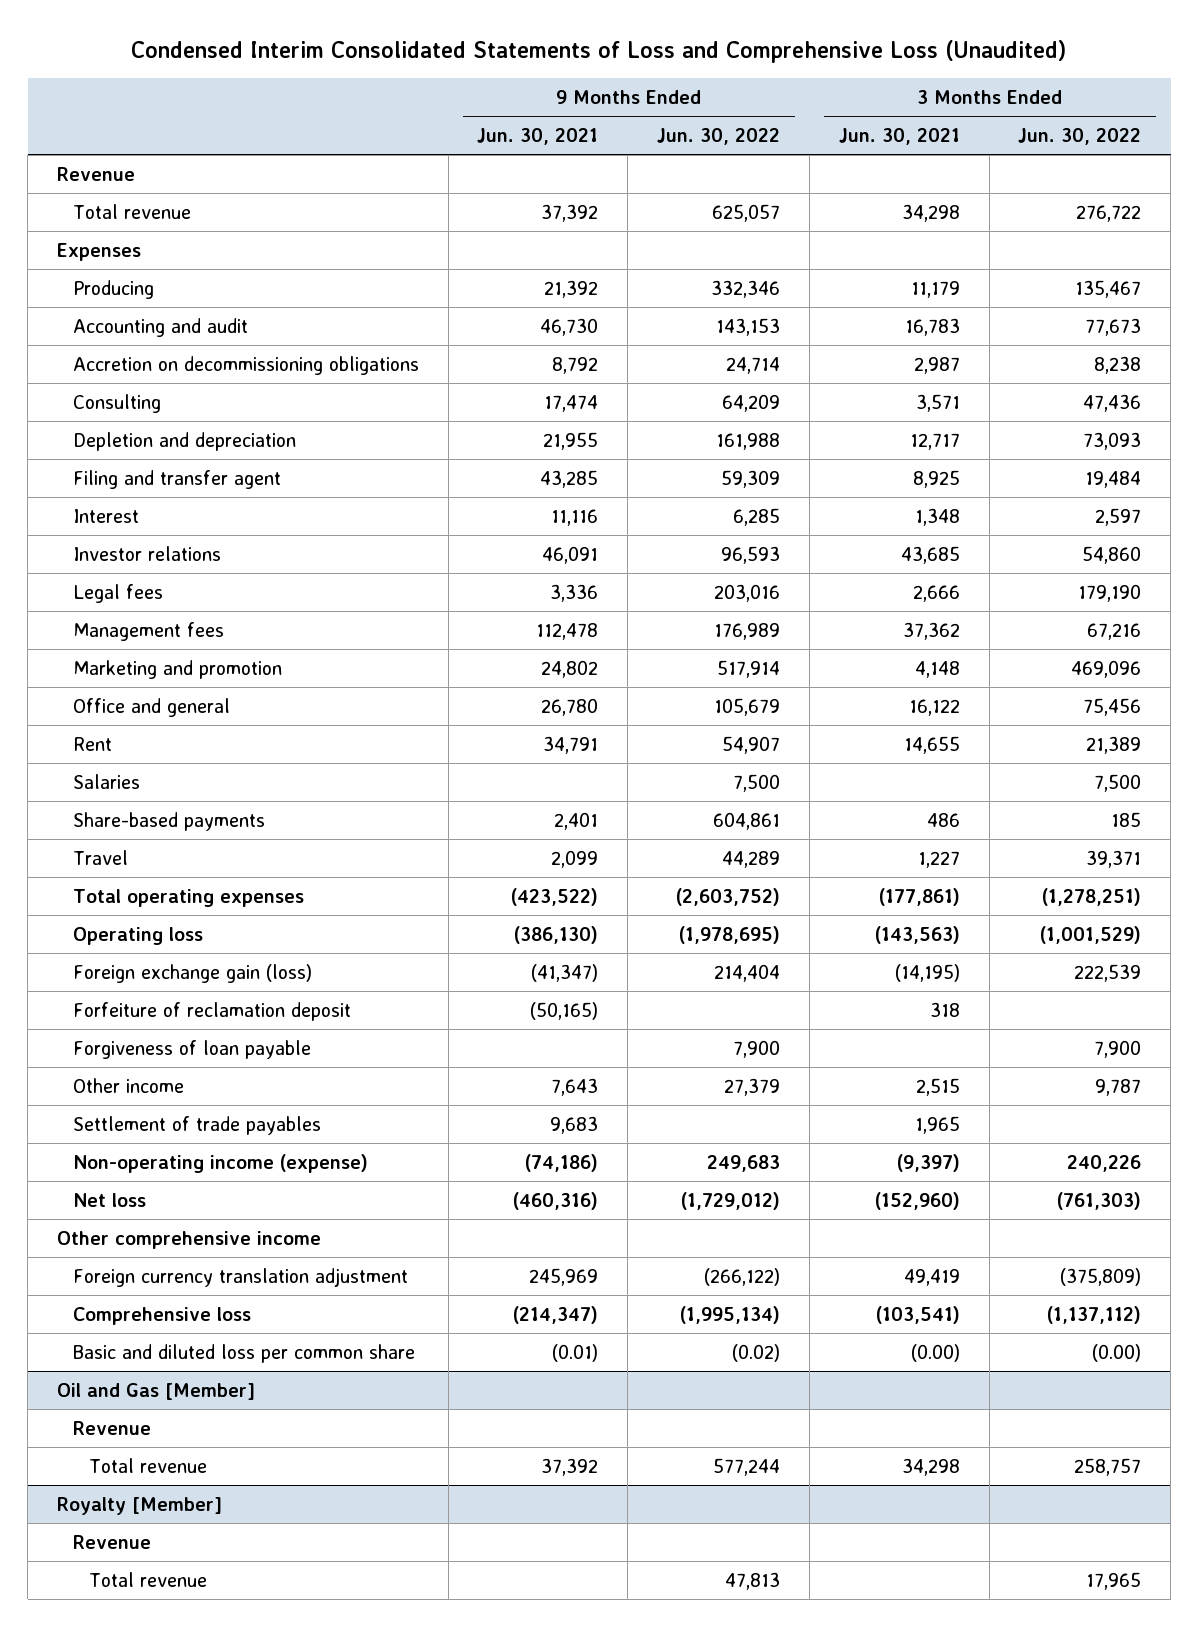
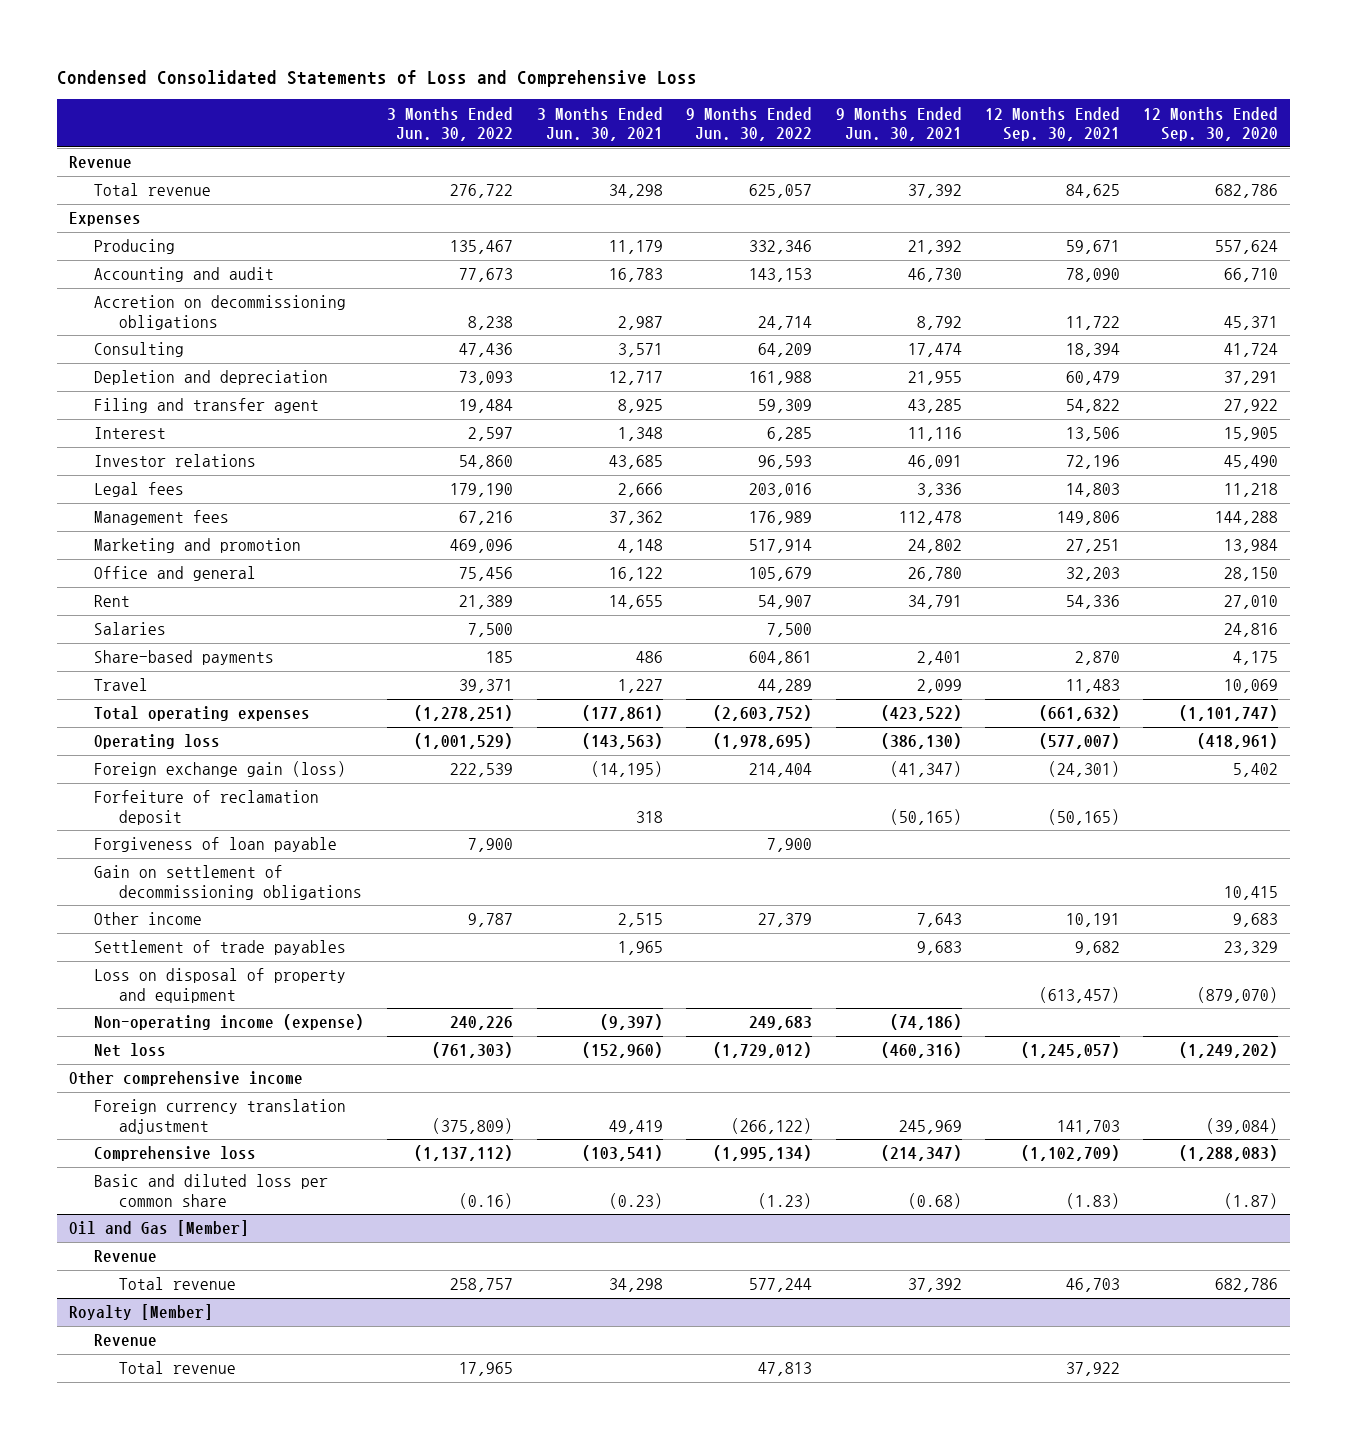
- Condensed Interim Consolidated Statements of Loss and Comprehensive Loss (Unaudited)
+ Condensed Consolidated Statements of Loss and Comprehensive Loss
- | 9 Months Ended Jun. 30, 2021 | 9 Months Ended Jun. 30, 2022 | 3 Months Ended Jun. 30, 2021 | 3 Months Ended Jun. 30, 2022
+ | 3 Months Ended Jun. 30, 2022 | 3 Months Ended Jun. 30, 2021 | 9 Months Ended Jun. 30, 2022 | 9 Months Ended Jun. 30, 2021 | 12 Months Ended Sep. 30, 2021 | 12 Months Ended Sep. 30, 2020
+ Gain on settlement of decommissioning obligations | | | | | | 10,415
+ Loss on disposal of property and equipment | | | | | (613,457) | (879,070)
- Basic and diluted loss per common share | (0.01) | (0.02) | (0.00) | (0.00)
+ Basic and diluted loss per common share | (0.16) | (0.23) | (1.23) | (0.68) | (1.83) | (1.87)

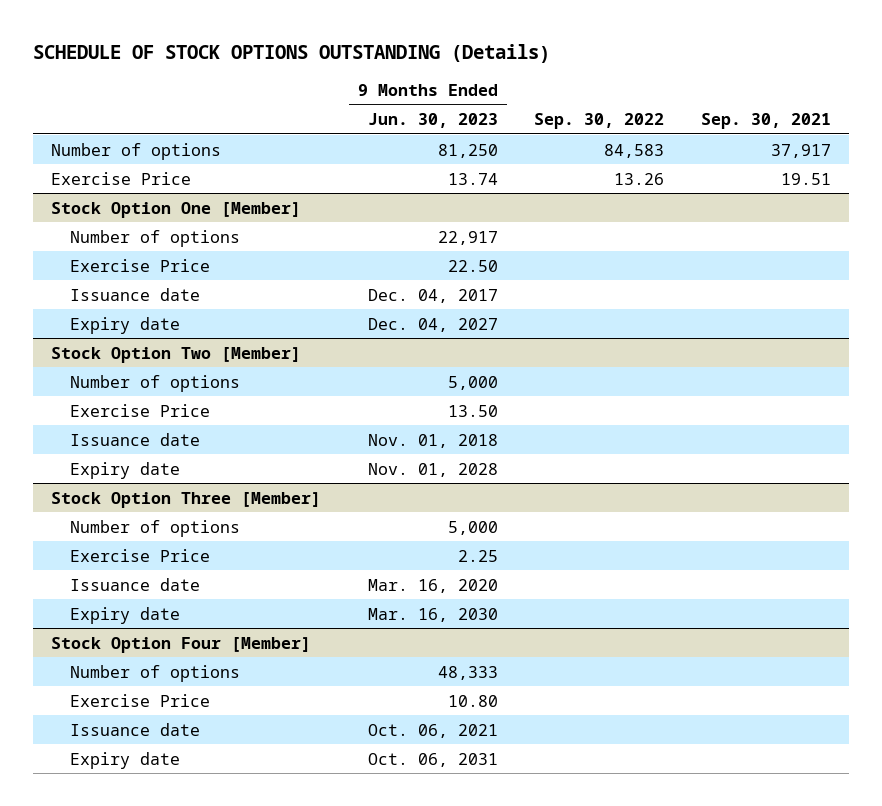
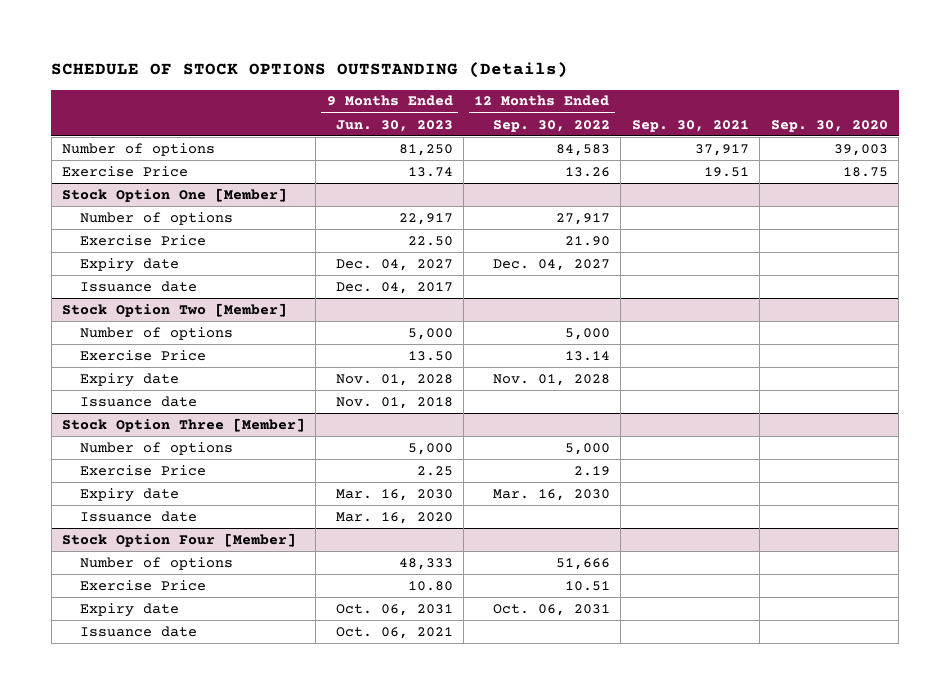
- | 9 Months Ended Jun. 30, 2023 | Sep. 30, 2022 | Sep. 30, 2021
+ | 9 Months Ended Jun. 30, 2023 | 12 Months Ended Sep. 30, 2022 | Sep. 30, 2021 | Sep. 30, 2020
@ Stock Option One [Member]
moved down: Issuance date | Dec. 04, 2017 | | |
@ Stock Option Two [Member]
moved down: Issuance date | Nov. 01, 2018 | | |
@ Stock Option Three [Member]
moved down: Issuance date | Mar. 16, 2020 | | |
@ Stock Option Four [Member]
moved down: Issuance date | Oct. 06, 2021 | | |

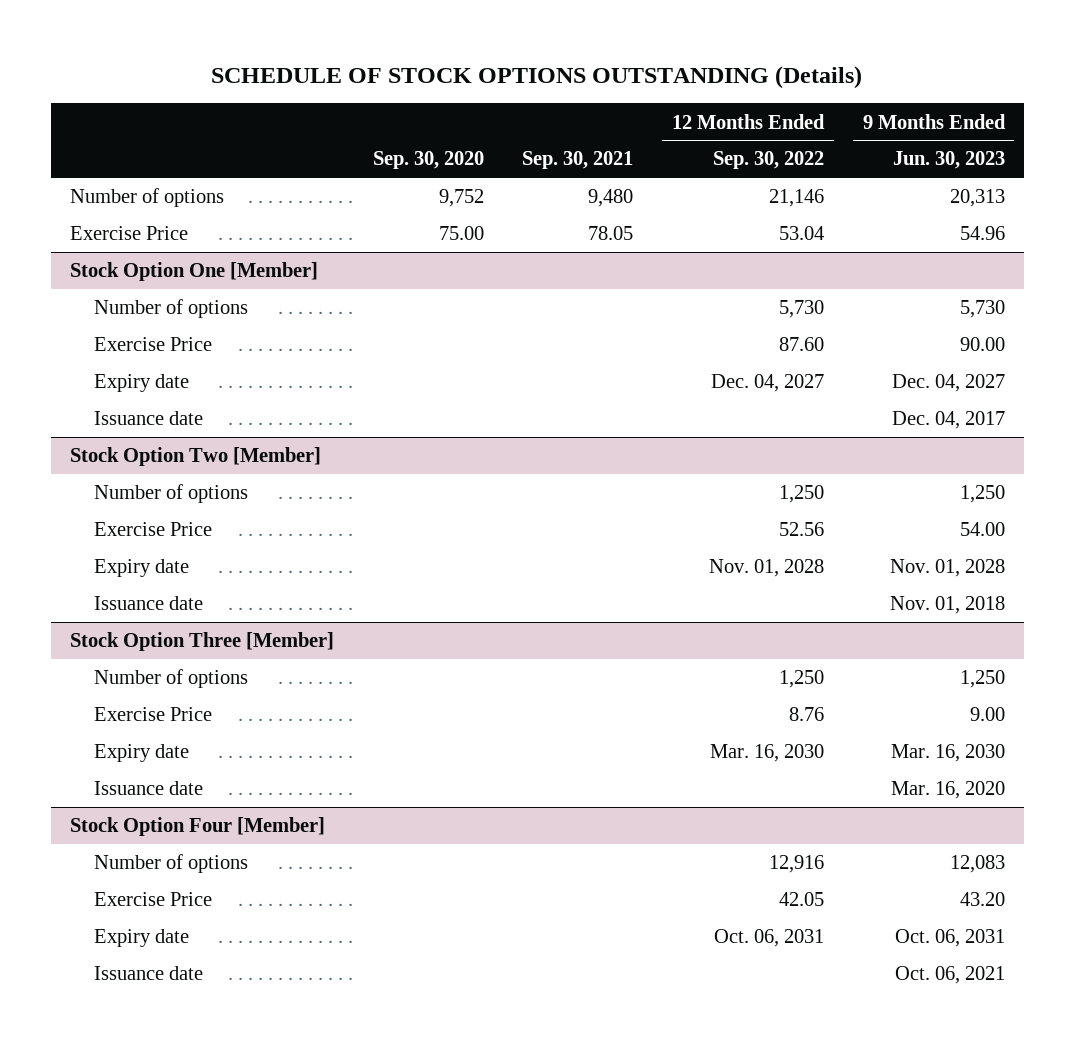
- | 9 Months Ended Jun. 30, 2023 | 12 Months Ended Sep. 30, 2022 | Sep. 30, 2021 | Sep. 30, 2020
+ | Sep. 30, 2020 | Sep. 30, 2021 | 12 Months Ended Sep. 30, 2022 | 9 Months Ended Jun. 30, 2023
- Number of options | 81,250 | 84,583 | 37,917 | 39,003
- Exercise Price | 13.74 | 13.26 | 19.51 | 18.75
+ Number of options | 9,752 | 9,480 | 21,146 | 20,313
+ Exercise Price | 75.00 | 78.05 | 53.04 | 54.96
@ Stock Option One [Member]
- Number of options | 22,917 | 27,917 | |
- Exercise Price | 22.50 | 21.90 | |
+ Number of options | | | 5,730 | 5,730
+ Exercise Price | | | 87.60 | 90.00
@ Stock Option Two [Member]
- Number of options | 5,000 | 5,000 | |
- Exercise Price | 13.50 | 13.14 | |
+ Number of options | | | 1,250 | 1,250
+ Exercise Price | | | 52.56 | 54.00
@ Stock Option Three [Member]
- Number of options | 5,000 | 5,000 | |
- Exercise Price | 2.25 | 2.19 | |
+ Number of options | | | 1,250 | 1,250
+ Exercise Price | | | 8.76 | 9.00
@ Stock Option Four [Member]
- Number of options | 48,333 | 51,666 | |
- Exercise Price | 10.80 | 10.51 | |
+ Number of options | | | 12,916 | 12,083
+ Exercise Price | | | 42.05 | 43.20

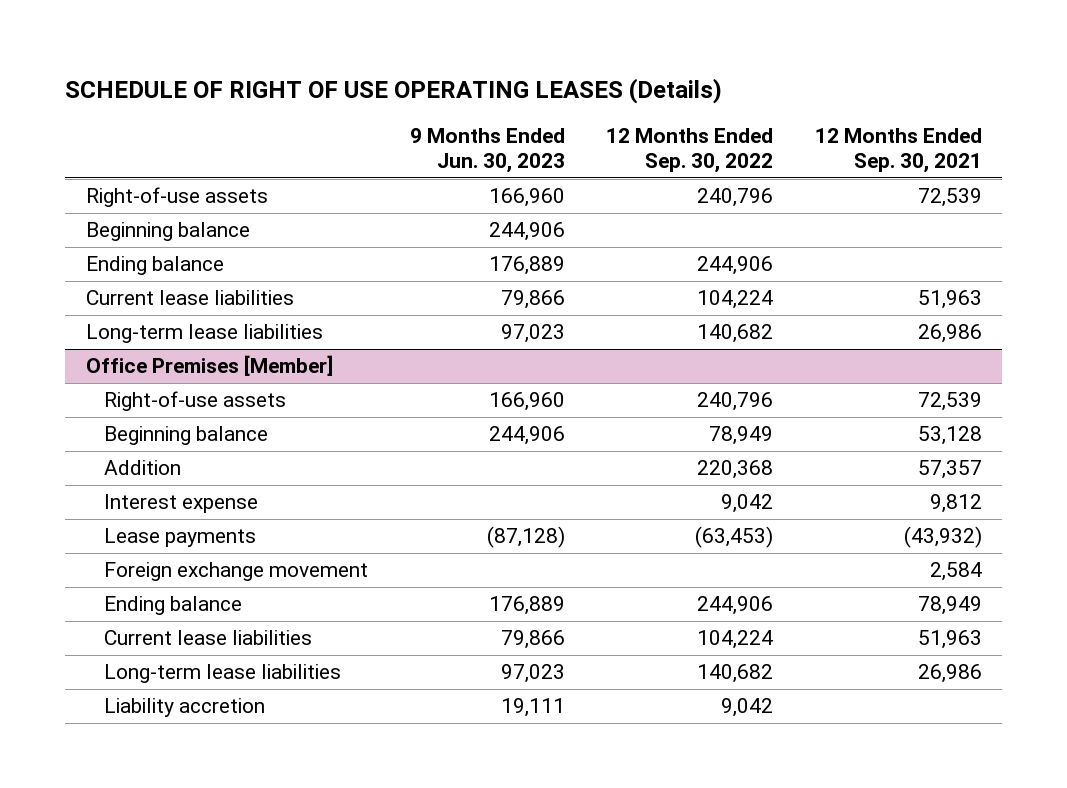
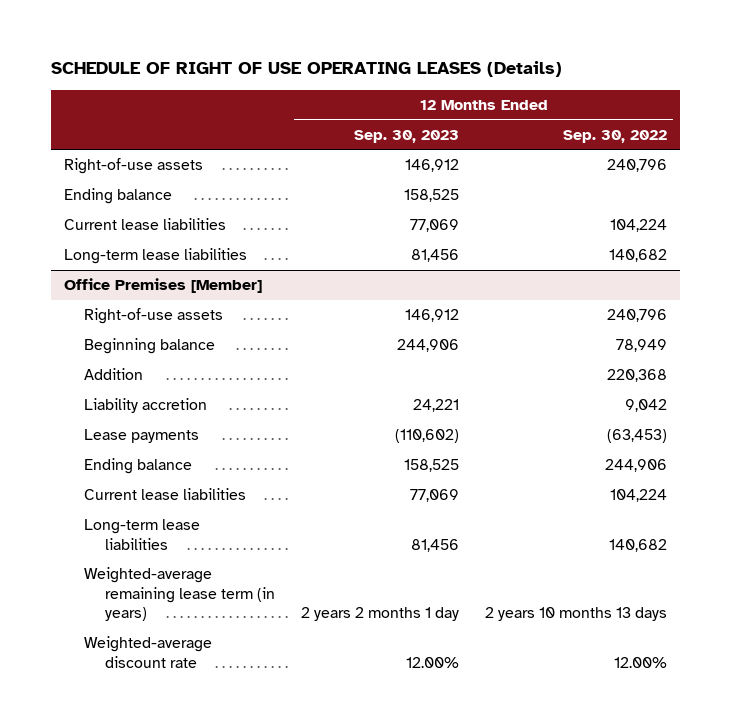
- | 9 Months Ended Jun. 30, 2023 | 12 Months Ended Sep. 30, 2022 | 12 Months Ended Sep. 30, 2021
+ | 12 Months Ended Sep. 30, 2023 | 12 Months Ended Sep. 30, 2022
- Beginning balance | 244,906 | |
- Ending balance | 176,889 | 244,906 |
+ Ending balance | 158,525 |
@ Office Premises [Member]
- Interest expense | | 9,042 | 9,812
moved up: Liability accretion | 24,221 | 9,042
- Foreign exchange movement | | | 2,584
+ Weighted-average remaining lease term (in years) | 2 years 2 months 1 day | 2 years 10 months 13 days
+ Weighted-average discount rate | 12.00% | 12.00%

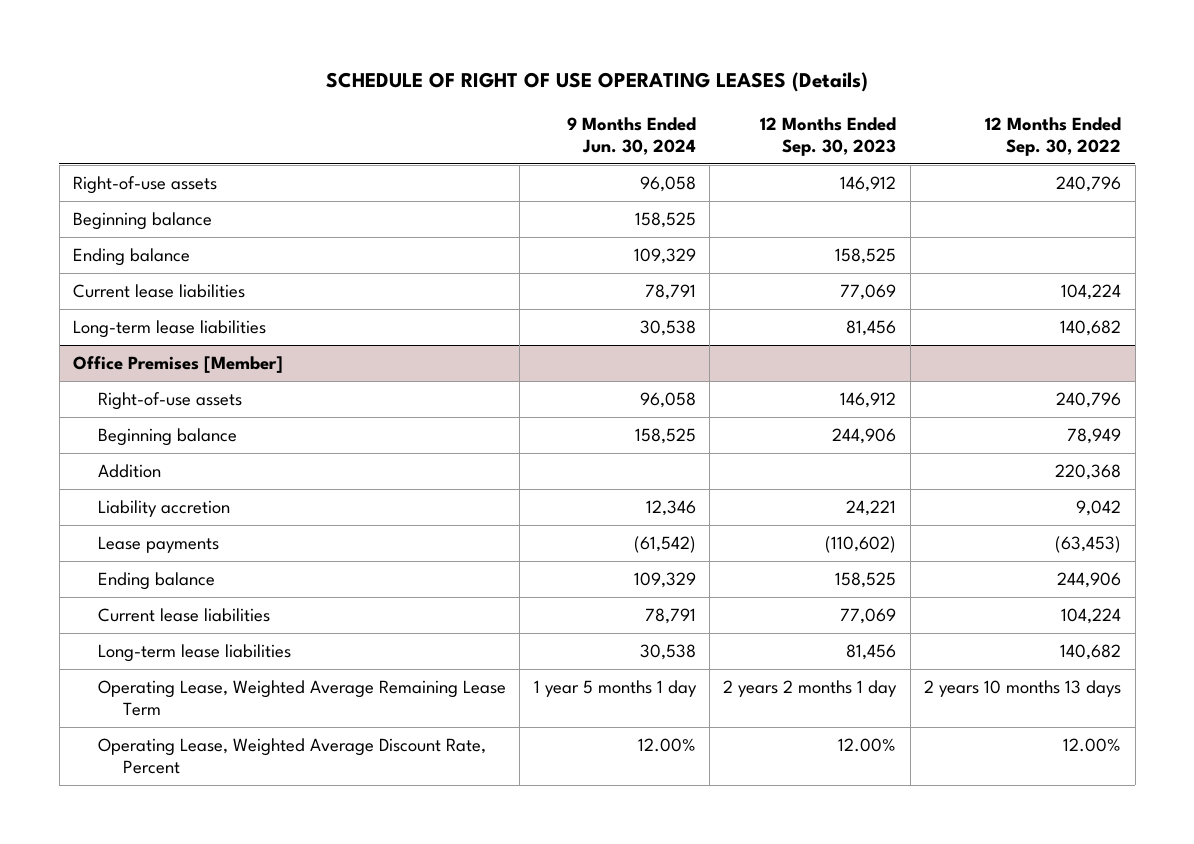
- | 12 Months Ended Sep. 30, 2023 | 12 Months Ended Sep. 30, 2022
+ | 9 Months Ended Jun. 30, 2024 | 12 Months Ended Sep. 30, 2023 | 12 Months Ended Sep. 30, 2022
+ Beginning balance | 158,525 | |
@ Office Premises [Member]
- Weighted-average remaining lease term (in years) | 2 years 2 months 1 day | 2 years 10 months 13 days
- Weighted-average discount rate | 12.00% | 12.00%
+ Operating Lease, Weighted Average Remaining Lease Term | 1 year 5 months 1 day | 2 years 2 months 1 day | 2 years 10 months 13 days
+ Operating Lease, Weighted Average Discount Rate, Percent | 12.00% | 12.00% | 12.00%

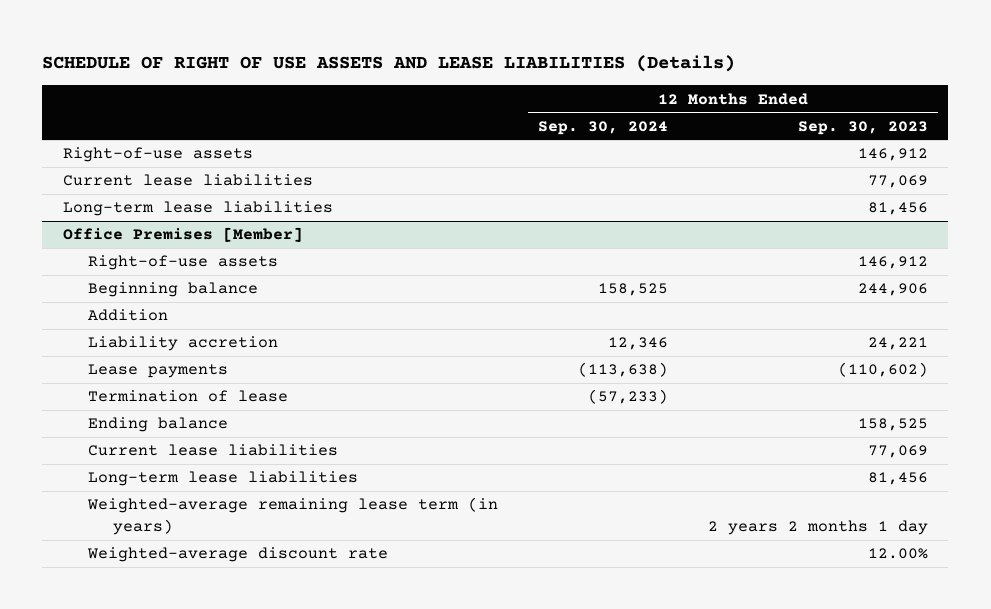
- SCHEDULE OF RIGHT OF USE OPERATING LEASES (Details)
+ SCHEDULE OF RIGHT OF USE ASSETS AND LEASE LIABILITIES (Details)
- | 9 Months Ended Jun. 30, 2024 | 12 Months Ended Sep. 30, 2023 | 12 Months Ended Sep. 30, 2022
+ | 12 Months Ended Sep. 30, 2024 | 12 Months Ended Sep. 30, 2023
- Beginning balance | 158,525 | |
- Ending balance | 109,329 | 158,525 |
@ Office Premises [Member]
+ Termination of lease | (57,233) |
- Operating Lease, Weighted Average Remaining Lease Term | 1 year 5 months 1 day | 2 years 2 months 1 day | 2 years 10 months 13 days
- Operating Lease, Weighted Average Discount Rate, Percent | 12.00% | 12.00% | 12.00%
+ Weighted-average remaining lease term (in years) | | 2 years 2 months 1 day
+ Weighted-average discount rate | | 12.00%

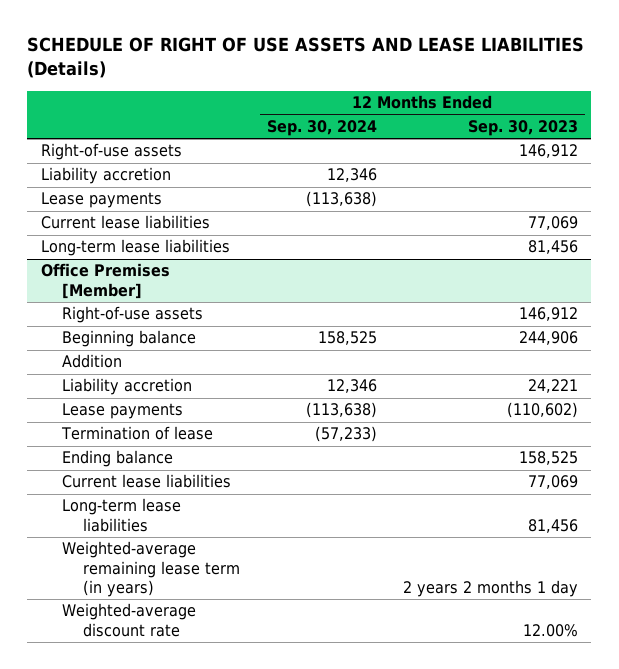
+ Liability accretion | 12,346 |
+ Lease payments | (113,638) |

